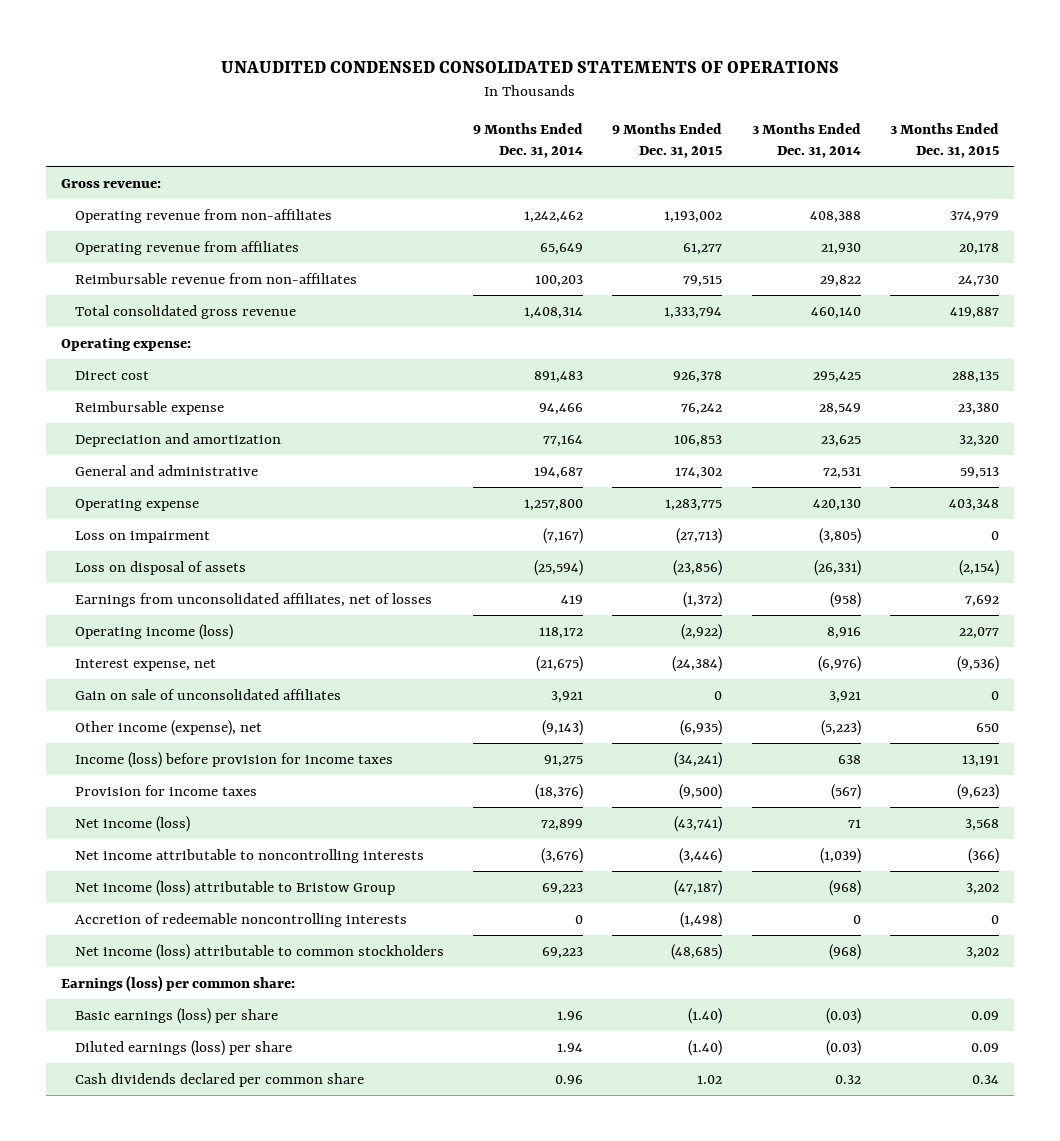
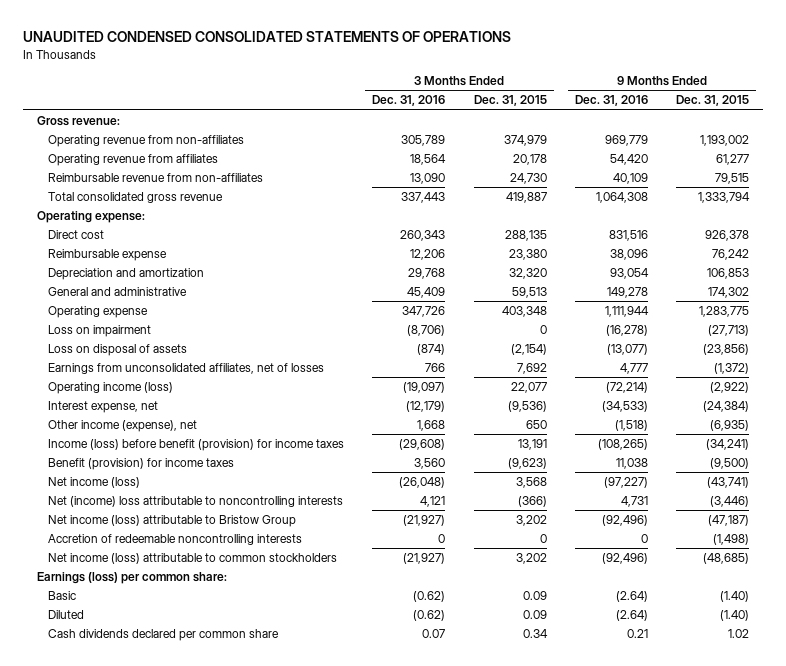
- | 9 Months Ended Dec. 31, 2014 | 9 Months Ended Dec. 31, 2015 | 3 Months Ended Dec. 31, 2014 | 3 Months Ended Dec. 31, 2015
+ | 3 Months Ended Dec. 31, 2016 | 3 Months Ended Dec. 31, 2015 | 9 Months Ended Dec. 31, 2016 | 9 Months Ended Dec. 31, 2015
- Gain on sale of unconsolidated affiliates | 3,921 | 0 | 3,921 | 0
- Income (loss) before provision for income taxes | 91,275 | (34,241) | 638 | 13,191
- Provision for income taxes | (18,376) | (9,500) | (567) | (9,623)
+ Income (loss) before benefit (provision) for income taxes | (29,608) | 13,191 | (108,265) | (34,241)
+ Benefit (provision) for income taxes | 3,560 | (9,623) | 11,038 | (9,500)
- Net income attributable to noncontrolling interests | (3,676) | (3,446) | (1,039) | (366)
+ Net (income) loss attributable to noncontrolling interests | 4,121 | (366) | 4,731 | (3,446)
- Basic earnings (loss) per share | 1.96 | (1.40) | (0.03) | 0.09
- Diluted earnings (loss) per share | 1.94 | (1.40) | (0.03) | 0.09
+ Basic | (0.62) | 0.09 | (2.64) | (1.40)
+ Diluted | (0.62) | 0.09 | (2.64) | (1.40)

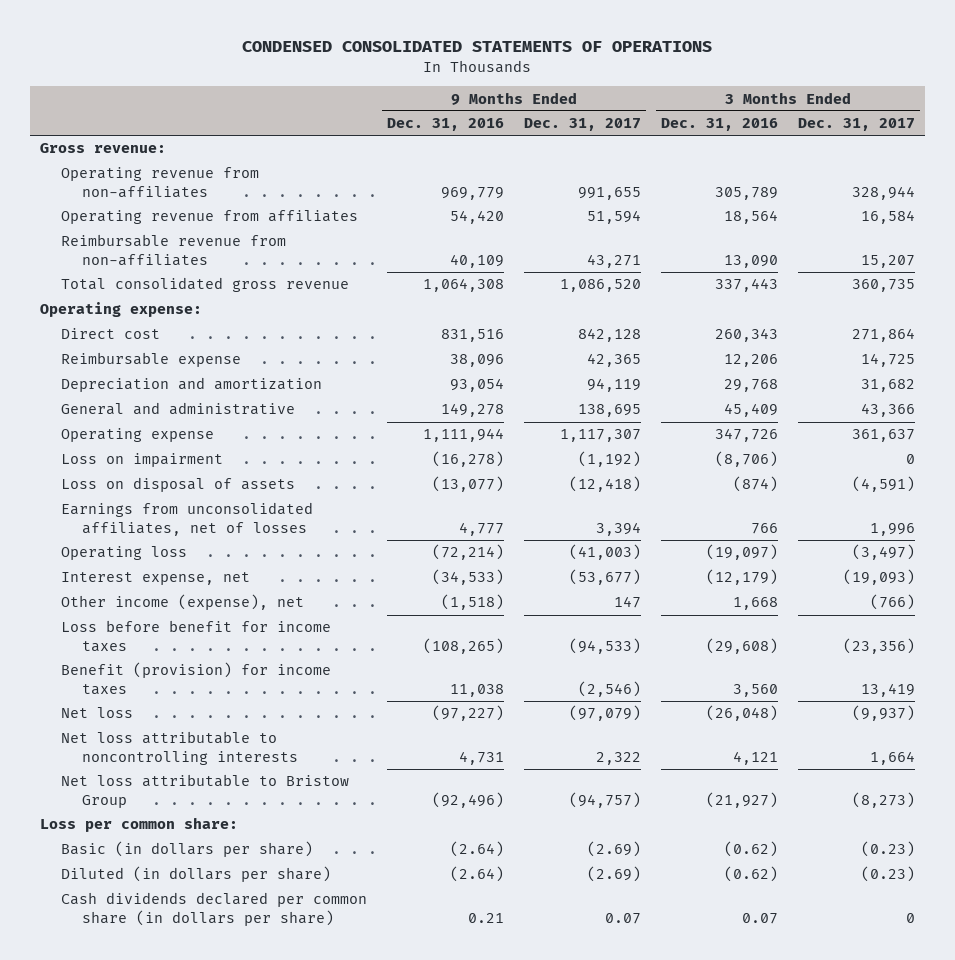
- UNAUDITED CONDENSED CONSOLIDATED STATEMENTS OF OPERATIONS
+ CONDENSED CONSOLIDATED STATEMENTS OF OPERATIONS
- | 3 Months Ended Dec. 31, 2016 | 3 Months Ended Dec. 31, 2015 | 9 Months Ended Dec. 31, 2016 | 9 Months Ended Dec. 31, 2015
+ | 9 Months Ended Dec. 31, 2016 | 9 Months Ended Dec. 31, 2017 | 3 Months Ended Dec. 31, 2016 | 3 Months Ended Dec. 31, 2017
- Operating income (loss) | (19,097) | 22,077 | (72,214) | (2,922)
+ Operating loss | (72,214) | (41,003) | (19,097) | (3,497)
- Income (loss) before benefit (provision) for income taxes | (29,608) | 13,191 | (108,265) | (34,241)
+ Loss before benefit for income taxes | (108,265) | (94,533) | (29,608) | (23,356)
- Net income (loss) | (26,048) | 3,568 | (97,227) | (43,741)
- Net (income) loss attributable to noncontrolling interests | 4,121 | (366) | 4,731 | (3,446)
- Net income (loss) attributable to Bristow Group | (21,927) | 3,202 | (92,496) | (47,187)
- Accretion of redeemable noncontrolling interests | 0 | 0 | 0 | (1,498)
- Net income (loss) attributable to common stockholders | (21,927) | 3,202 | (92,496) | (48,685)
- Earnings (loss) per common share:
- Basic | (0.62) | 0.09 | (2.64) | (1.40)
- Diluted | (0.62) | 0.09 | (2.64) | (1.40)
- Cash dividends declared per common share | 0.07 | 0.34 | 0.21 | 1.02
+ Net loss | (97,227) | (97,079) | (26,048) | (9,937)
+ Net loss attributable to noncontrolling interests | 4,731 | 2,322 | 4,121 | 1,664
+ Net loss attributable to Bristow Group | (92,496) | (94,757) | (21,927) | (8,273)
+ Loss per common share:
+ Basic (in dollars per share) | (2.64) | (2.69) | (0.62) | (0.23)
+ Diluted (in dollars per share) | (2.64) | (2.69) | (0.62) | (0.23)
+ Cash dividends declared per common share (in dollars per share) | 0.21 | 0.07 | 0.07 | 0

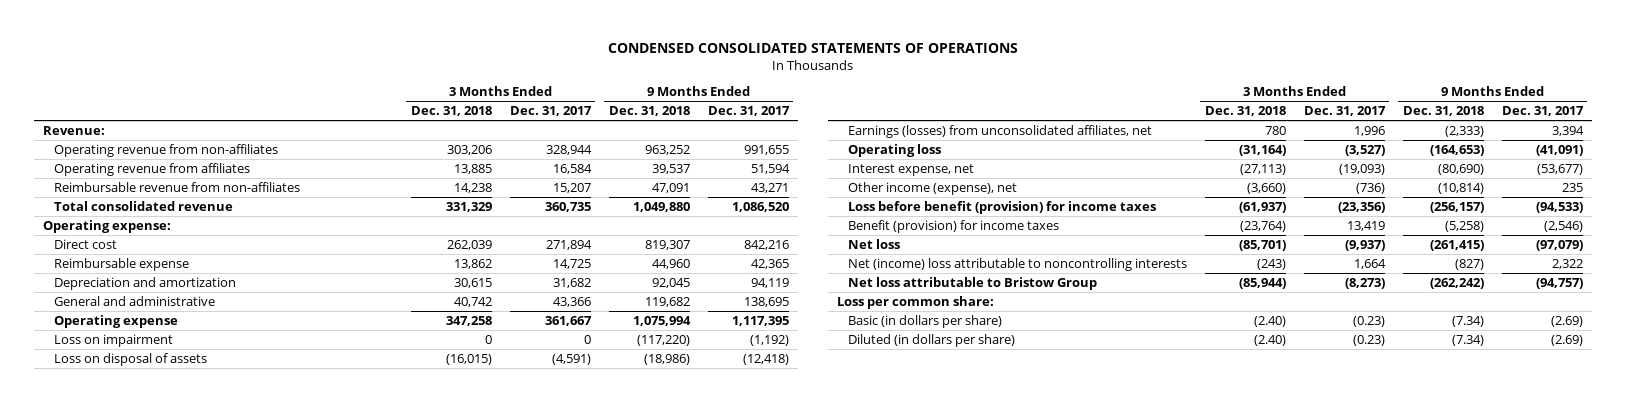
- | 9 Months Ended Dec. 31, 2016 | 9 Months Ended Dec. 31, 2017 | 3 Months Ended Dec. 31, 2016 | 3 Months Ended Dec. 31, 2017
+ | 3 Months Ended Dec. 31, 2018 | 3 Months Ended Dec. 31, 2017 | 9 Months Ended Dec. 31, 2018 | 9 Months Ended Dec. 31, 2017
- Gross revenue:
+ Revenue:
- Total consolidated gross revenue | 1,064,308 | 1,086,520 | 337,443 | 360,735
+ Total consolidated revenue | 331,329 | 360,735 | 1,049,880 | 1,086,520
- Direct cost | 831,516 | 842,128 | 260,343 | 271,864
+ Direct cost | 262,039 | 271,894 | 819,307 | 842,216
- Operating expense | 1,111,944 | 1,117,307 | 347,726 | 361,637
+ Operating expense | 347,258 | 361,667 | 1,075,994 | 1,117,395
- Earnings from unconsolidated affiliates, net of losses | 4,777 | 3,394 | 766 | 1,996
- Operating loss | (72,214) | (41,003) | (19,097) | (3,497)
+ Earnings (losses) from unconsolidated affiliates, net | 780 | 1,996 | (2,333) | 3,394
+ Operating loss | (31,164) | (3,527) | (164,653) | (41,091)
- Other income (expense), net | (1,518) | 147 | 1,668 | (766)
- Loss before benefit for income taxes | (108,265) | (94,533) | (29,608) | (23,356)
+ Other income (expense), net | (3,660) | (736) | (10,814) | 235
+ Loss before benefit (provision) for income taxes | (61,937) | (23,356) | (256,157) | (94,533)
- Net loss attributable to noncontrolling interests | 4,731 | 2,322 | 4,121 | 1,664
+ Net (income) loss attributable to noncontrolling interests | (243) | 1,664 | (827) | 2,322
- Cash dividends declared per common share (in dollars per share) | 0.21 | 0.07 | 0.07 | 0

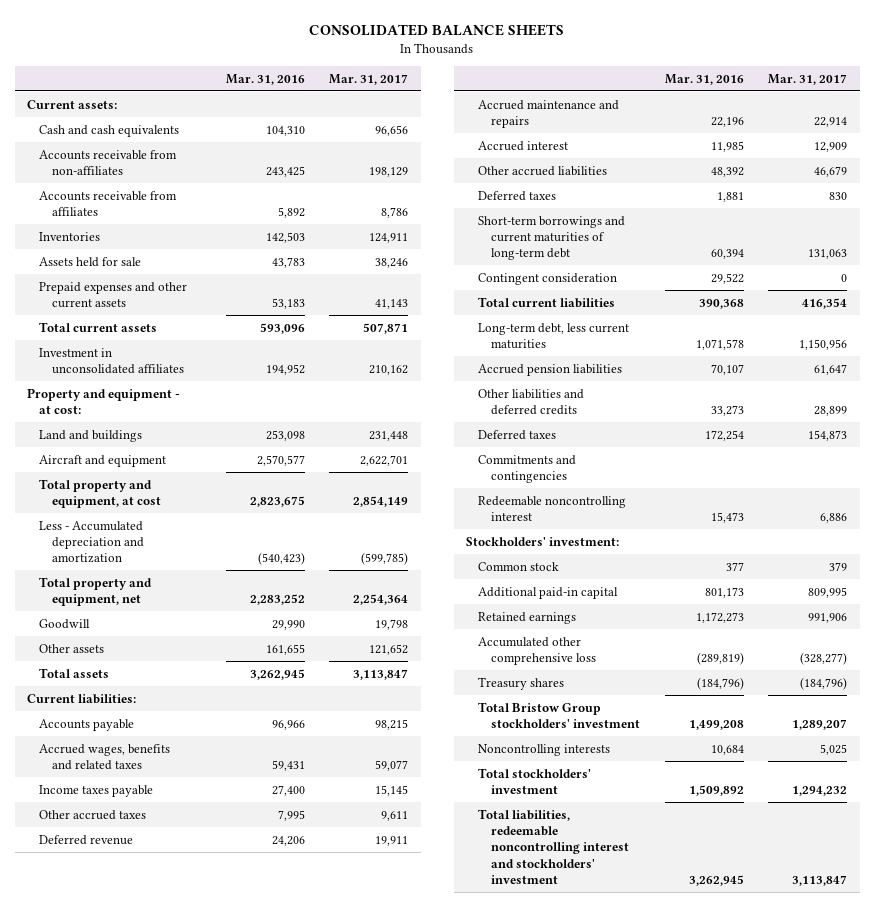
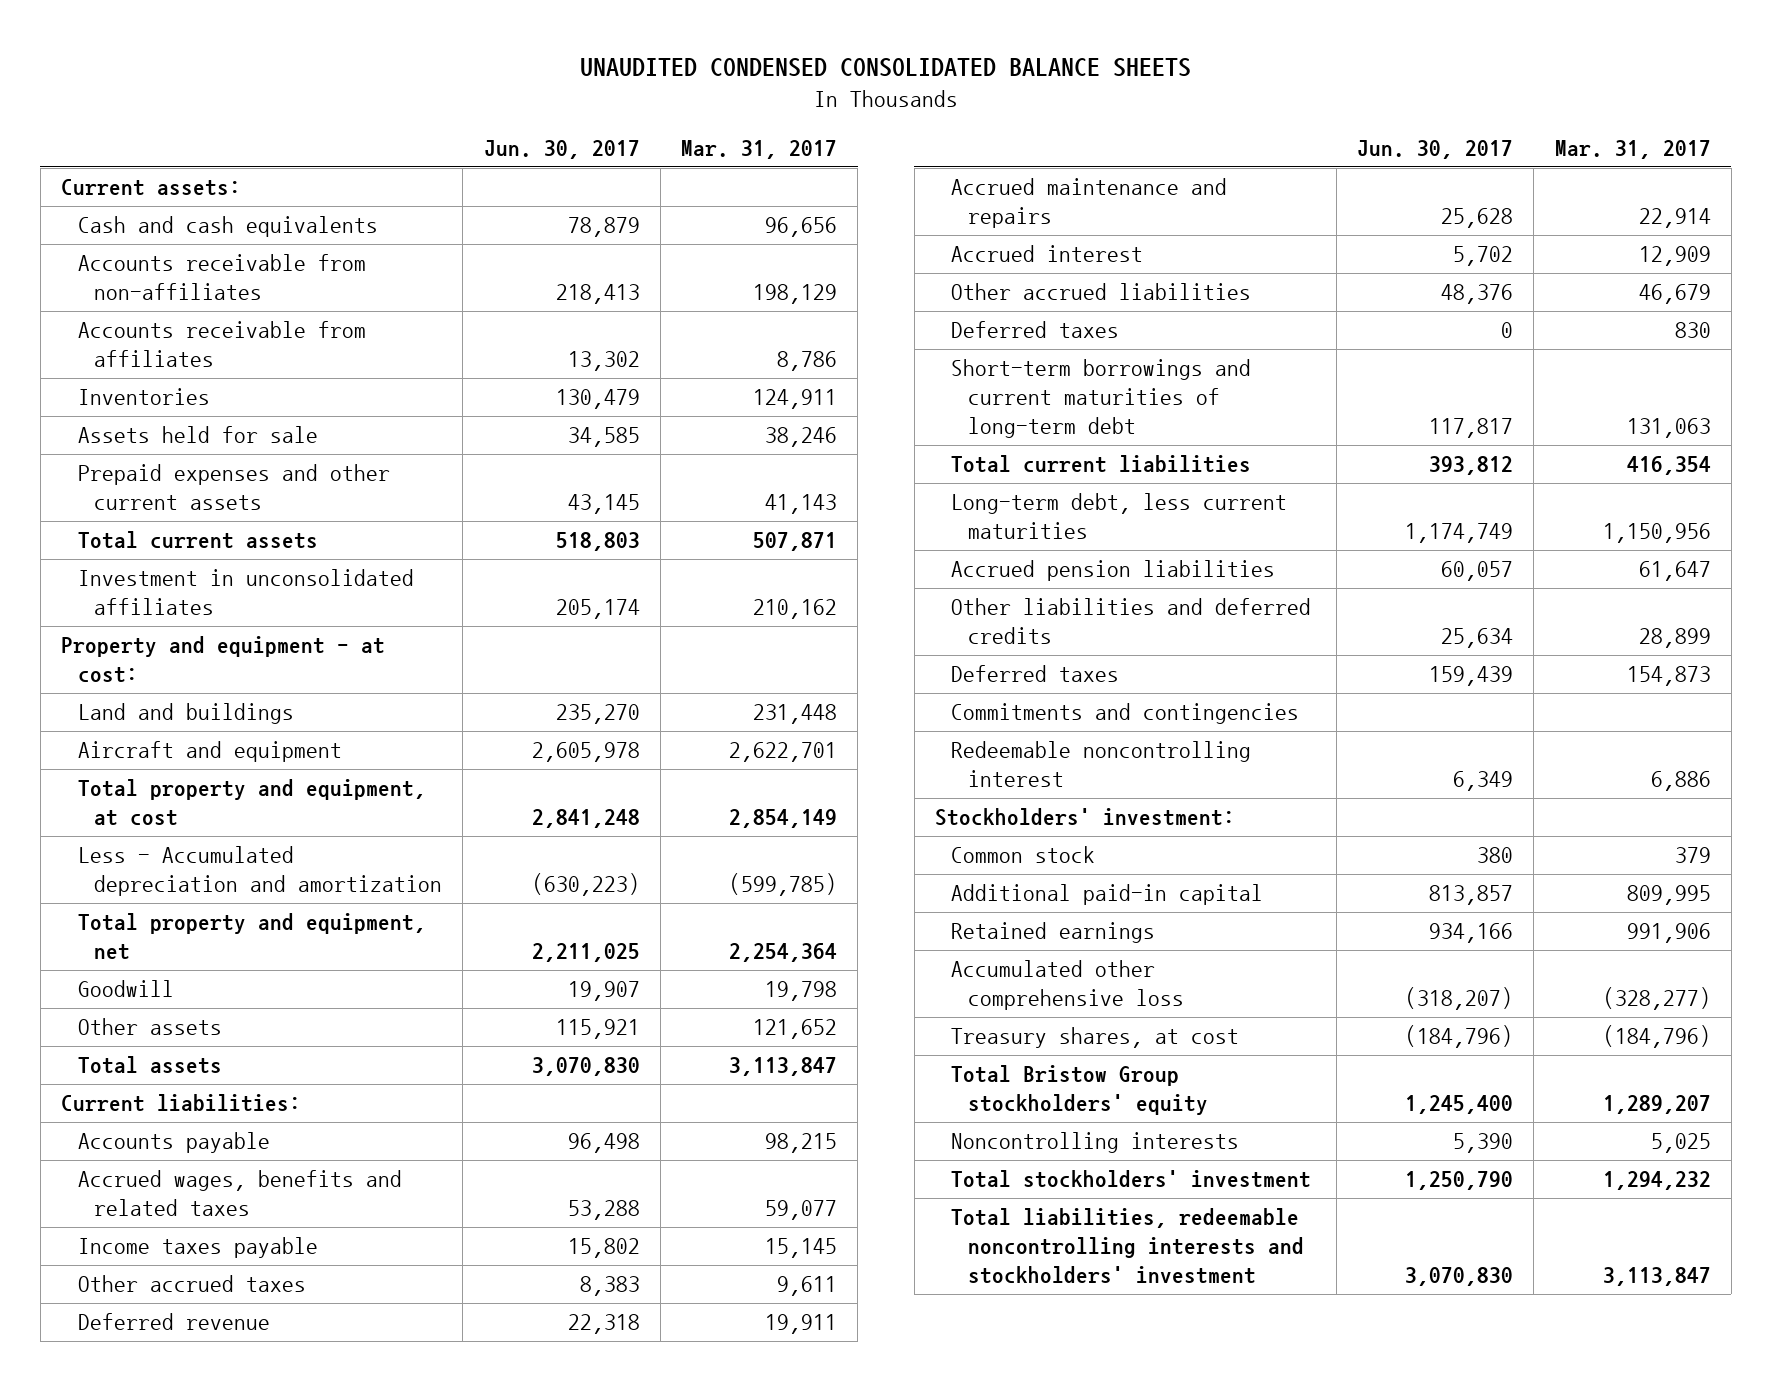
- CONSOLIDATED BALANCE SHEETS
+ UNAUDITED CONDENSED CONSOLIDATED BALANCE SHEETS
- | Mar. 31, 2016 | Mar. 31, 2017
+ | Jun. 30, 2017 | Mar. 31, 2017
- Contingent consideration | 29,522 | 0
- Treasury shares | (184,796) | (184,796)
- Total Bristow Group stockholders' investment | 1,499,208 | 1,289,207
+ Treasury shares, at cost | (184,796) | (184,796)
+ Total Bristow Group stockholders' equity | 1,245,400 | 1,289,207
- Total liabilities, redeemable noncontrolling interest and stockholders' investment | 3,262,945 | 3,113,847
+ Total liabilities, redeemable noncontrolling interests and stockholders' investment | 3,070,830 | 3,113,847

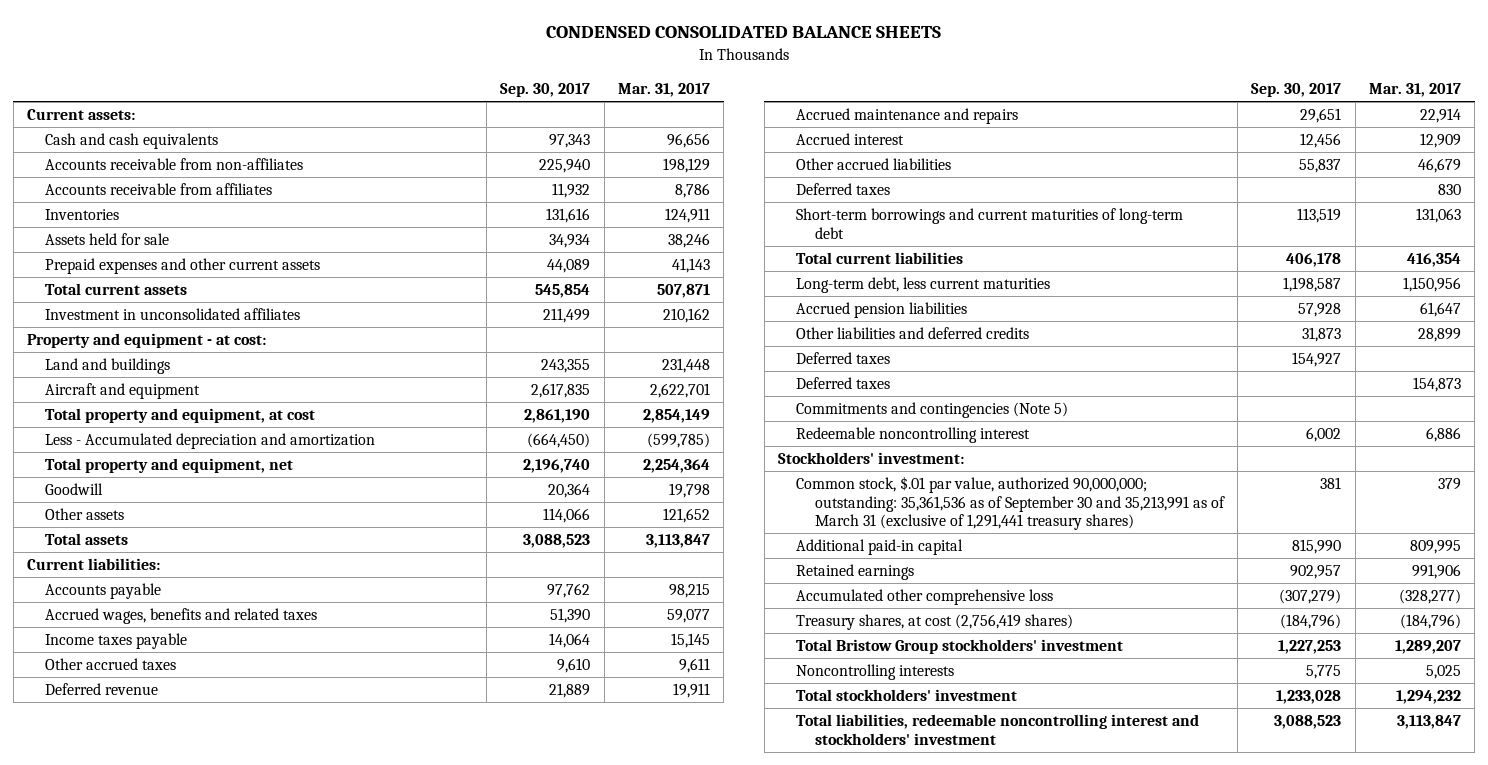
- UNAUDITED CONDENSED CONSOLIDATED BALANCE SHEETS
+ CONDENSED CONSOLIDATED BALANCE SHEETS
- | Jun. 30, 2017 | Mar. 31, 2017
+ | Sep. 30, 2017 | Mar. 31, 2017
+ Deferred taxes | 154,927 |
- Commitments and contingencies
+ Commitments and contingencies (Note 5)
- Common stock | 380 | 379
+ Common stock, $.01 par value, authorized 90,000,000; outstanding: 35,361,536 as of September 30 and 35,213,991 as of March 31 (exclusive of 1,291,441 treasury shares) | 381 | 379
- Treasury shares, at cost | (184,796) | (184,796)
- Total Bristow Group stockholders' equity | 1,245,400 | 1,289,207
+ Treasury shares, at cost (2,756,419 shares) | (184,796) | (184,796)
+ Total Bristow Group stockholders' investment | 1,227,253 | 1,289,207
- Total liabilities, redeemable noncontrolling interests and stockholders' investment | 3,070,830 | 3,113,847
+ Total liabilities, redeemable noncontrolling interest and stockholders' investment | 3,088,523 | 3,113,847

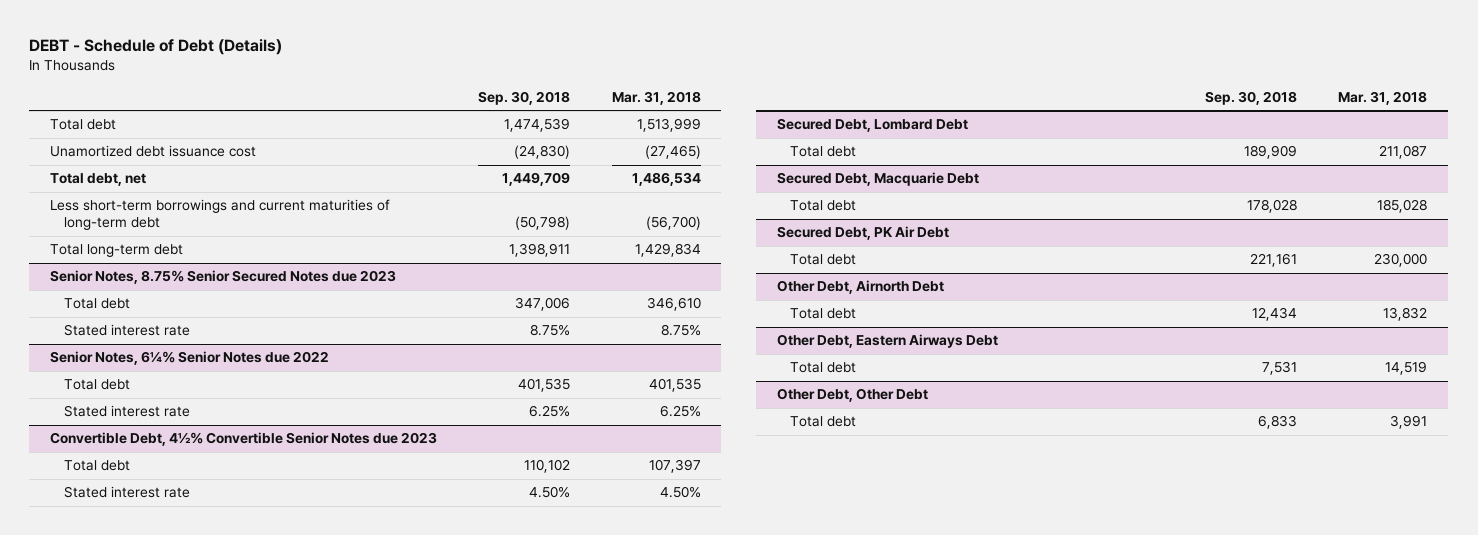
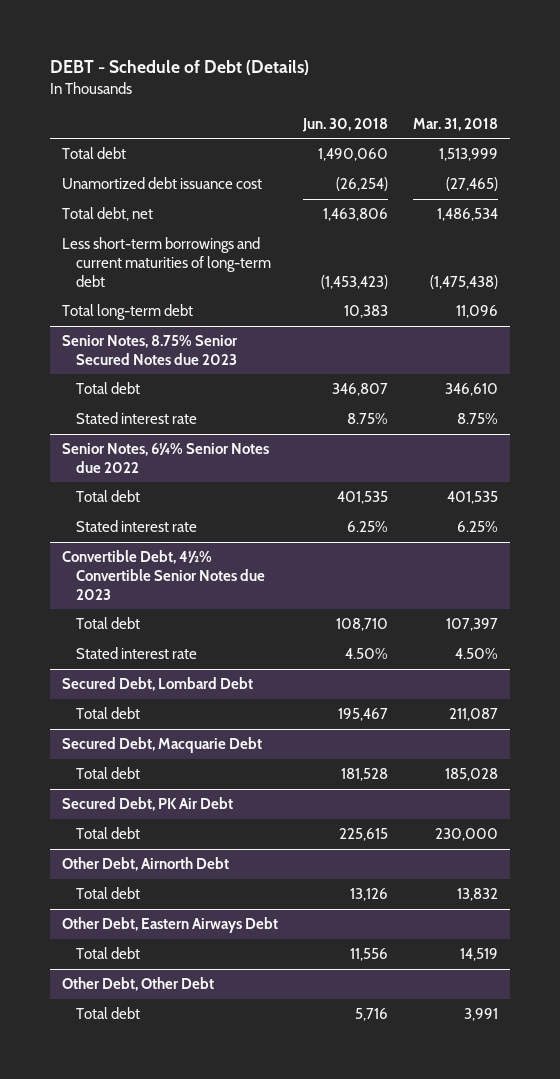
- | Sep. 30, 2018 | Mar. 31, 2018
+ | Jun. 30, 2018 | Mar. 31, 2018
- Less short-term borrowings and current maturities of long-term debt | (50,798) | (56,700)
- Total long-term debt | 1,398,911 | 1,429,834
+ Less short-term borrowings and current maturities of long-term debt | (1,453,423) | (1,475,438)
+ Total long-term debt | 10,383 | 11,096

